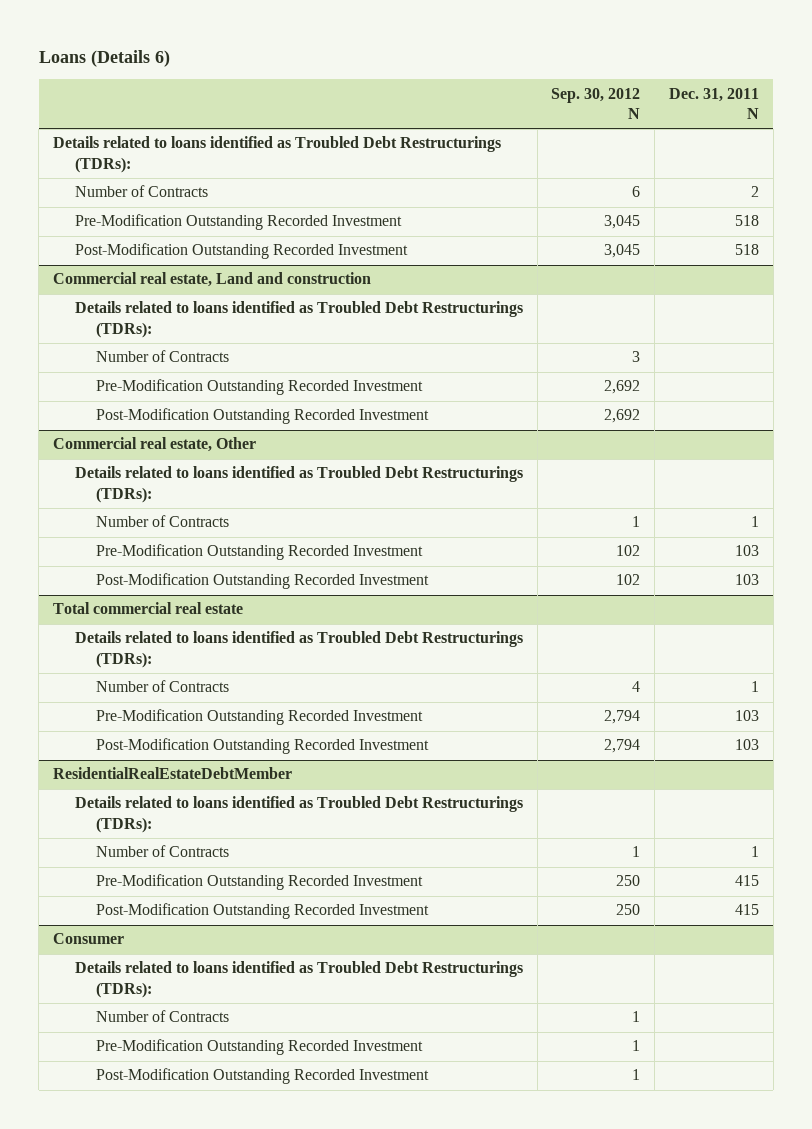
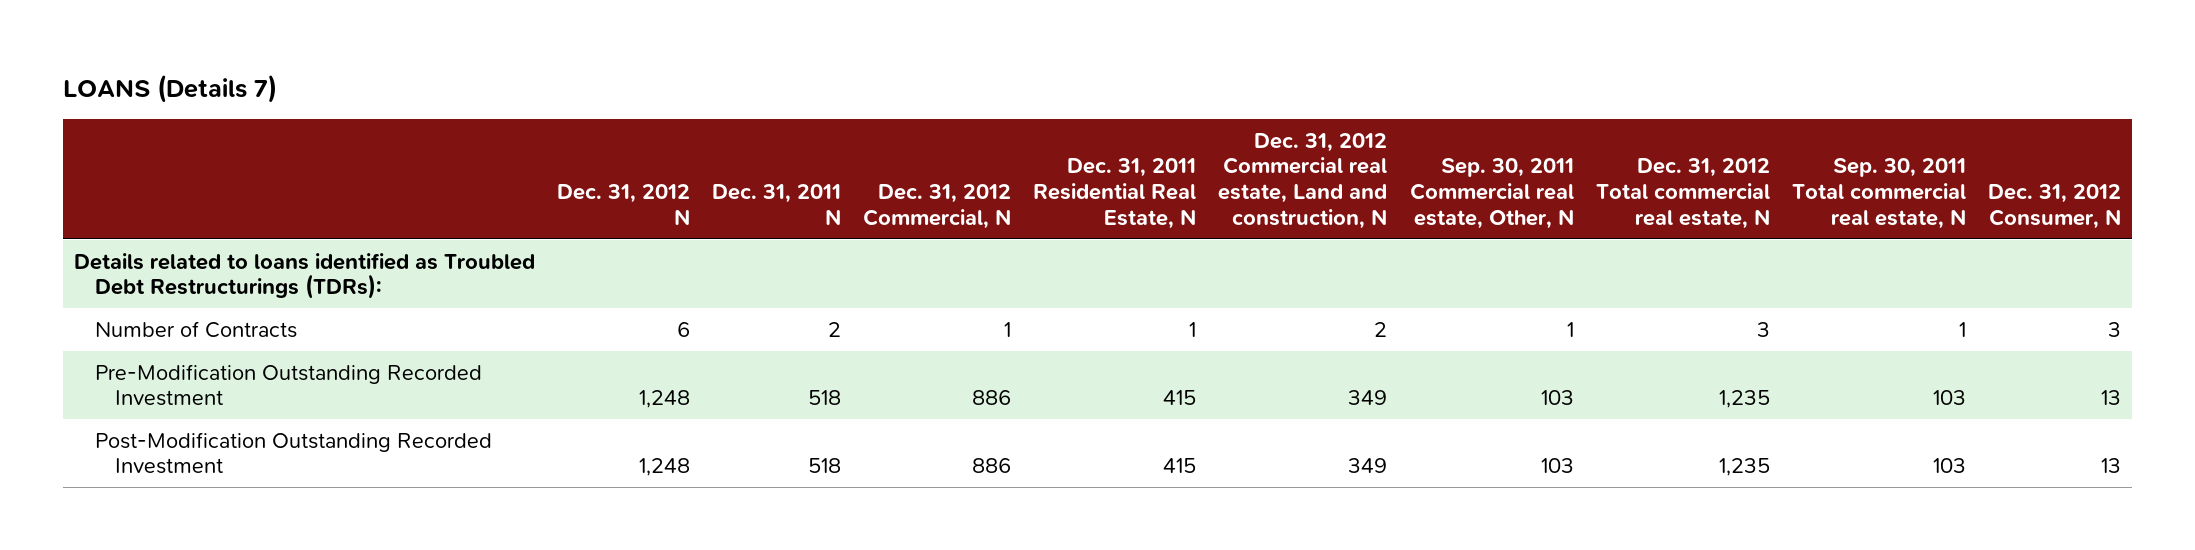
- Loans (Details 6)
+ LOANS (Details 7)
- | Sep. 30, 2012 N | Dec. 31, 2011 N
+ | Dec. 31, 2012 N | Dec. 31, 2011 N | Dec. 31, 2012 Commercial, N | Dec. 31, 2011 Residential Real Estate, N | Dec. 31, 2012 Commercial real estate, Land and construction, N | Sep. 30, 2011 Commercial real estate, Other, N | Dec. 31, 2012 Total commercial real estate, N | Sep. 30, 2011 Total commercial real estate, N | Dec. 31, 2012 Consumer, N
- Commercial real estate, Land and construction
- Details related to loans identified as Troubled Debt Restructurings (TDRs):
- Number of Contracts | 3 |
- Pre-Modification Outstanding Recorded Investment | 2,692 |
- Post-Modification Outstanding Recorded Investment | 2,692 |
- Commercial real estate, Other
- Details related to loans identified as Troubled Debt Restructurings (TDRs):
- Number of Contracts | 1 | 1
- Pre-Modification Outstanding Recorded Investment | 102 | 103
- Post-Modification Outstanding Recorded Investment | 102 | 103
- Total commercial real estate
- Details related to loans identified as Troubled Debt Restructurings (TDRs):
- Number of Contracts | 4 | 1
- Pre-Modification Outstanding Recorded Investment | 2,794 | 103
- Post-Modification Outstanding Recorded Investment | 2,794 | 103
- ResidentialRealEstateDebtMember
- Details related to loans identified as Troubled Debt Restructurings (TDRs):
- Number of Contracts | 1 | 1
- Pre-Modification Outstanding Recorded Investment | 250 | 415
- Post-Modification Outstanding Recorded Investment | 250 | 415
- Consumer
- Details related to loans identified as Troubled Debt Restructurings (TDRs):
- Number of Contracts | 1 |
- Pre-Modification Outstanding Recorded Investment | 1 |
- Post-Modification Outstanding Recorded Investment | 1 |

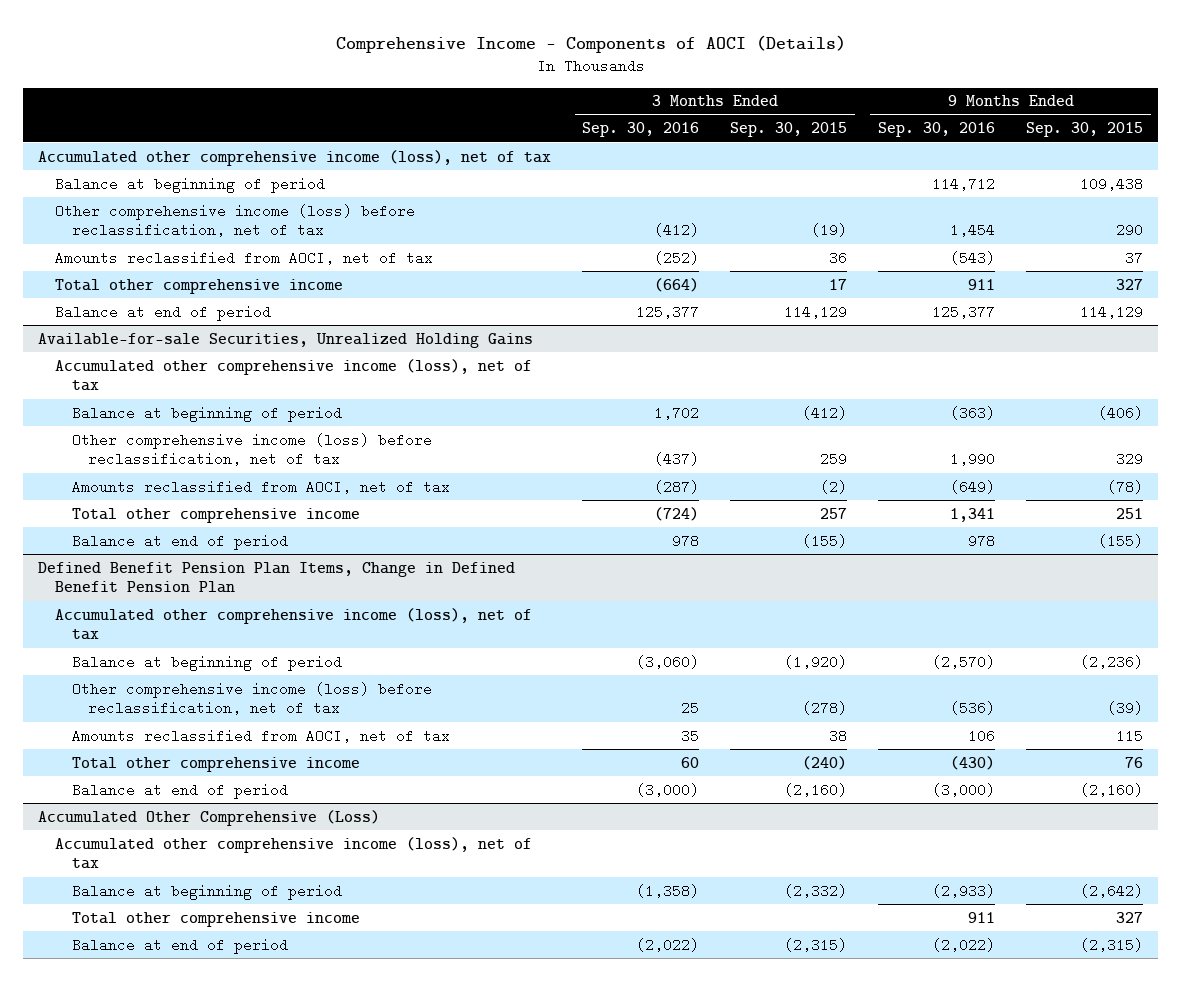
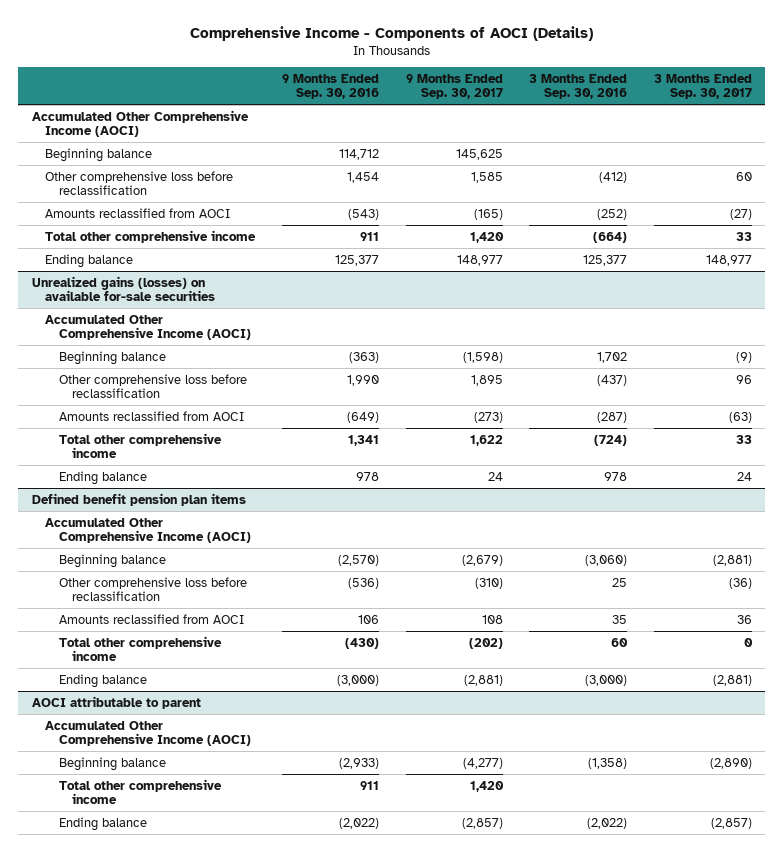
- | 3 Months Ended Sep. 30, 2016 | 3 Months Ended Sep. 30, 2015 | 9 Months Ended Sep. 30, 2016 | 9 Months Ended Sep. 30, 2015
+ | 9 Months Ended Sep. 30, 2016 | 9 Months Ended Sep. 30, 2017 | 3 Months Ended Sep. 30, 2016 | 3 Months Ended Sep. 30, 2017
- Accumulated other comprehensive income (loss), net of tax
- Balance at beginning of period | | | 114,712 | 109,438
- Other comprehensive income (loss) before reclassification, net of tax | (412) | (19) | 1,454 | 290
- Amounts reclassified from AOCI, net of tax | (252) | 36 | (543) | 37
+ Accumulated Other Comprehensive Income (AOCI)
+ Beginning balance | 114,712 | 145,625 | |
+ Other comprehensive loss before reclassification | 1,454 | 1,585 | (412) | 60
+ Amounts reclassified from AOCI | (543) | (165) | (252) | (27)
- Balance at end of period | 125,377 | 114,129 | 125,377 | 114,129
- Available-for-sale Securities, Unrealized Holding Gains
- Accumulated other comprehensive income (loss), net of tax
- Balance at beginning of period | 1,702 | (412) | (363) | (406)
- Other comprehensive income (loss) before reclassification, net of tax | (437) | 259 | 1,990 | 329
- Amounts reclassified from AOCI, net of tax | (287) | (2) | (649) | (78)
+ Ending balance | 125,377 | 148,977 | 125,377 | 148,977
+ Unrealized gains (losses) on available for-sale securities
+ Accumulated Other Comprehensive Income (AOCI)
+ Beginning balance | (363) | (1,598) | 1,702 | (9)
+ Other comprehensive loss before reclassification | 1,990 | 1,895 | (437) | 96
+ Amounts reclassified from AOCI | (649) | (273) | (287) | (63)
- Balance at end of period | 978 | (155) | 978 | (155)
- Defined Benefit Pension Plan Items, Change in Defined Benefit Pension Plan
- Accumulated other comprehensive income (loss), net of tax
- Balance at beginning of period | (3,060) | (1,920) | (2,570) | (2,236)
- Other comprehensive income (loss) before reclassification, net of tax | 25 | (278) | (536) | (39)
- Amounts reclassified from AOCI, net of tax | 35 | 38 | 106 | 115
+ Ending balance | 978 | 24 | 978 | 24
+ Defined benefit pension plan items
+ Accumulated Other Comprehensive Income (AOCI)
+ Beginning balance | (2,570) | (2,679) | (3,060) | (2,881)
+ Other comprehensive loss before reclassification | (536) | (310) | 25 | (36)
+ Amounts reclassified from AOCI | 106 | 108 | 35 | 36
- Balance at end of period | (3,000) | (2,160) | (3,000) | (2,160)
- Accumulated Other Comprehensive (Loss)
- Accumulated other comprehensive income (loss), net of tax
- Balance at beginning of period | (1,358) | (2,332) | (2,933) | (2,642)
+ Ending balance | (3,000) | (2,881) | (3,000) | (2,881)
+ AOCI attributable to parent
+ Accumulated Other Comprehensive Income (AOCI)
+ Beginning balance | (2,933) | (4,277) | (1,358) | (2,890)
- Balance at end of period | (2,022) | (2,315) | (2,022) | (2,315)
+ Ending balance | (2,022) | (2,857) | (2,022) | (2,857)

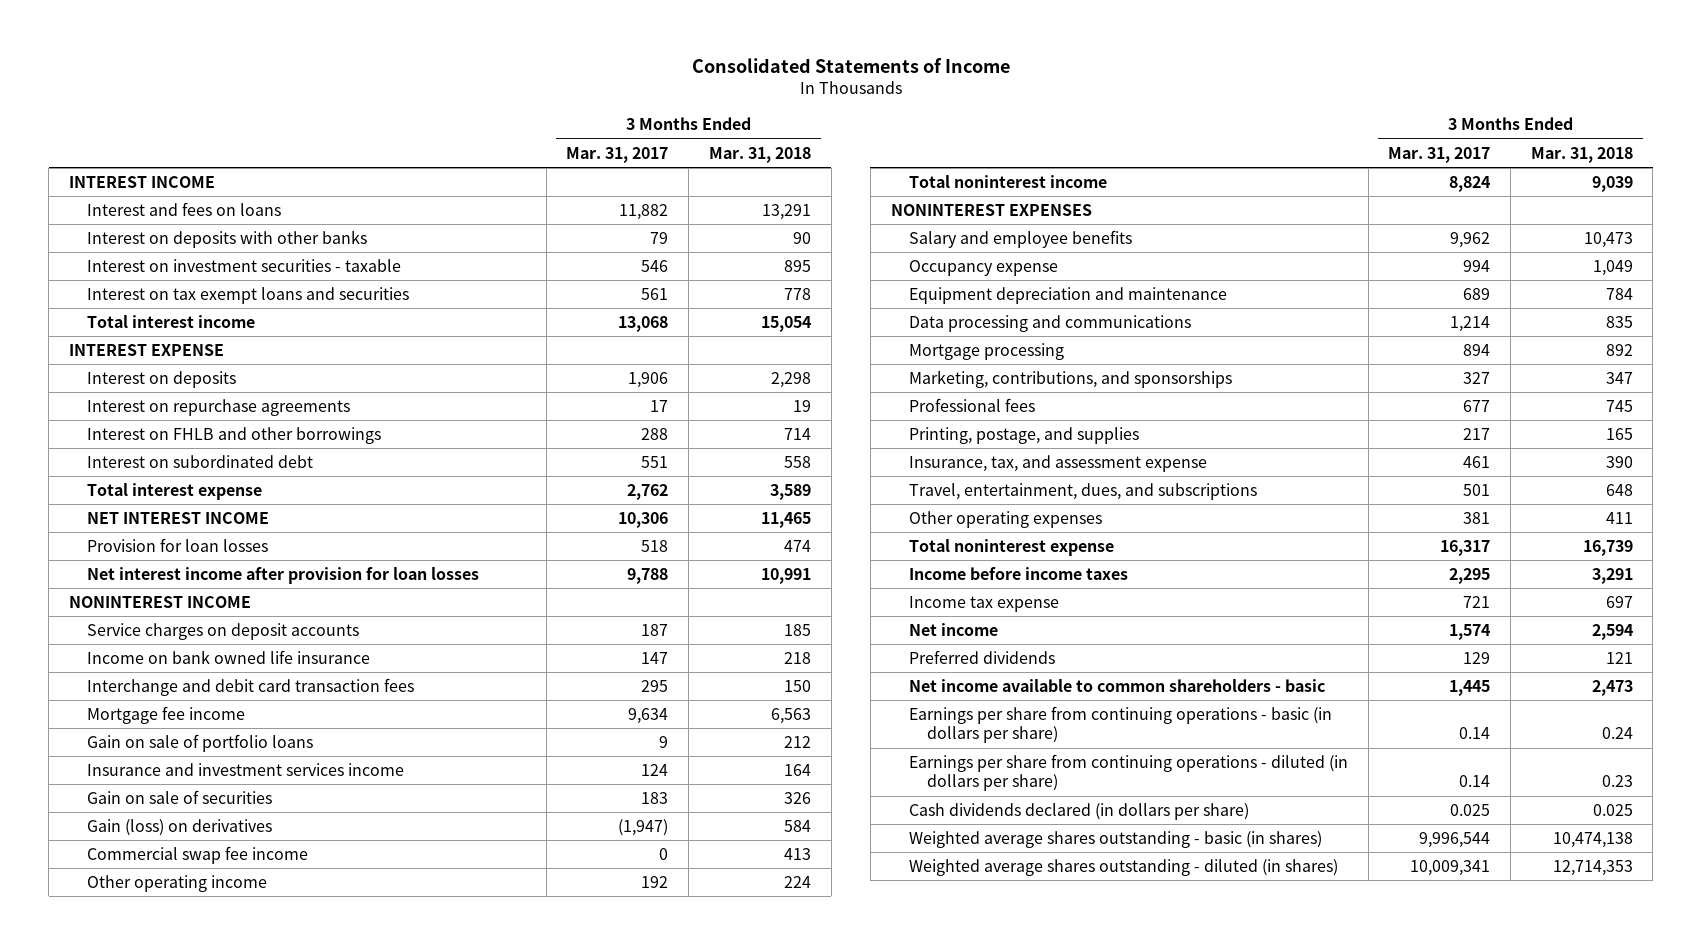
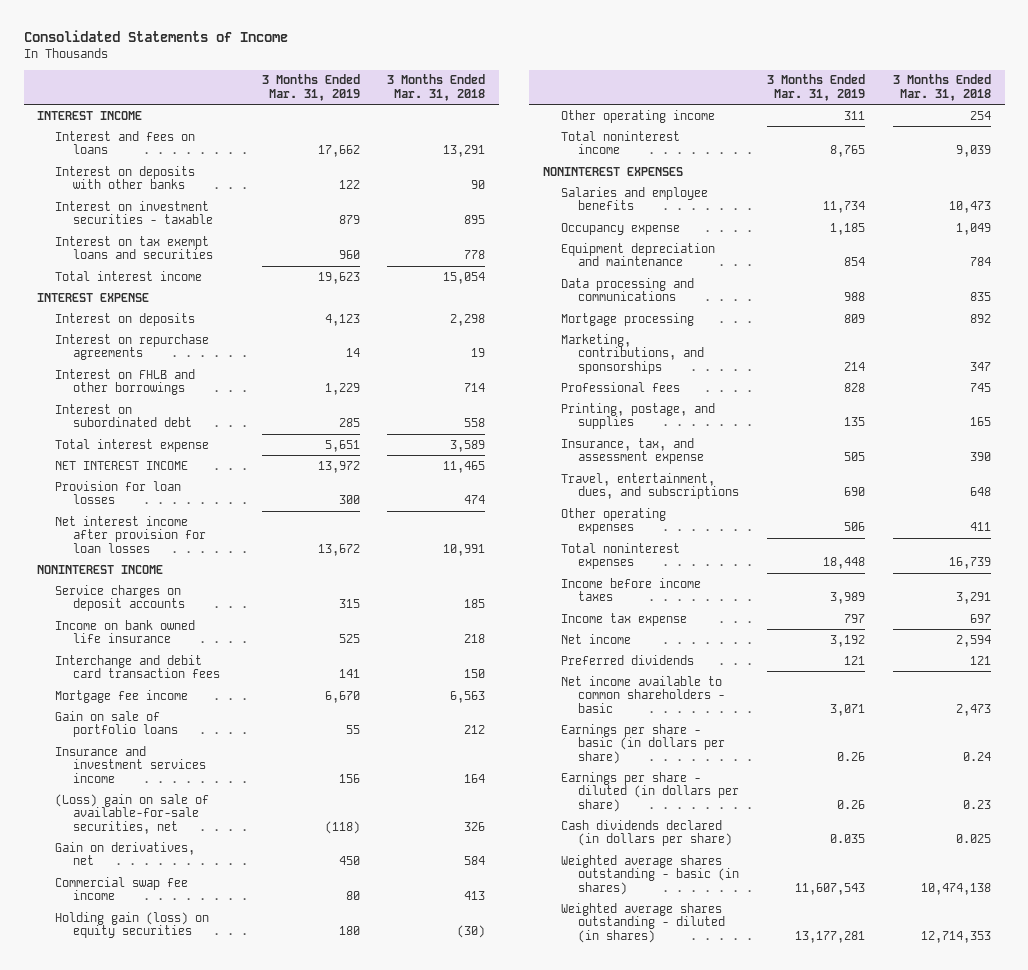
- | 3 Months Ended Mar. 31, 2017 | 3 Months Ended Mar. 31, 2018
+ | 3 Months Ended Mar. 31, 2019 | 3 Months Ended Mar. 31, 2018
- Gain on sale of securities | 183 | 326
- Gain (loss) on derivatives | (1,947) | 584
+ (Loss) gain on sale of available-for-sale securities, net | (118) | 326
+ Gain on derivatives, net | 450 | 584
- Other operating income | 192 | 224
+ Holding gain (loss) on equity securities | 180 | (30)
+ Other operating income | 311 | 254
- Salary and employee benefits | 9,962 | 10,473
+ Salaries and employee benefits | 11,734 | 10,473
- Total noninterest expense | 16,317 | 16,739
+ Total noninterest expenses | 18,448 | 16,739
- Earnings per share from continuing operations - basic (in dollars per share) | 0.14 | 0.24
- Earnings per share from continuing operations - diluted (in dollars per share) | 0.14 | 0.23
+ Earnings per share - basic (in dollars per share) | 0.26 | 0.24
+ Earnings per share - diluted (in dollars per share) | 0.26 | 0.23

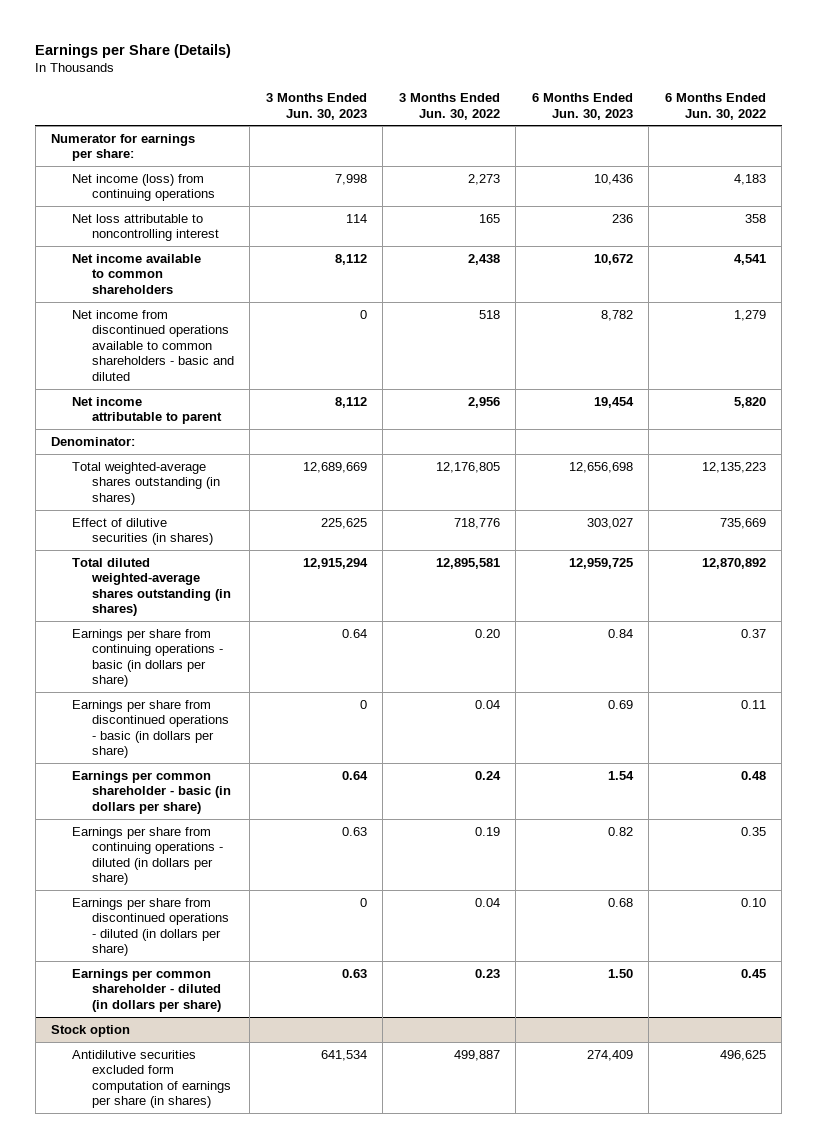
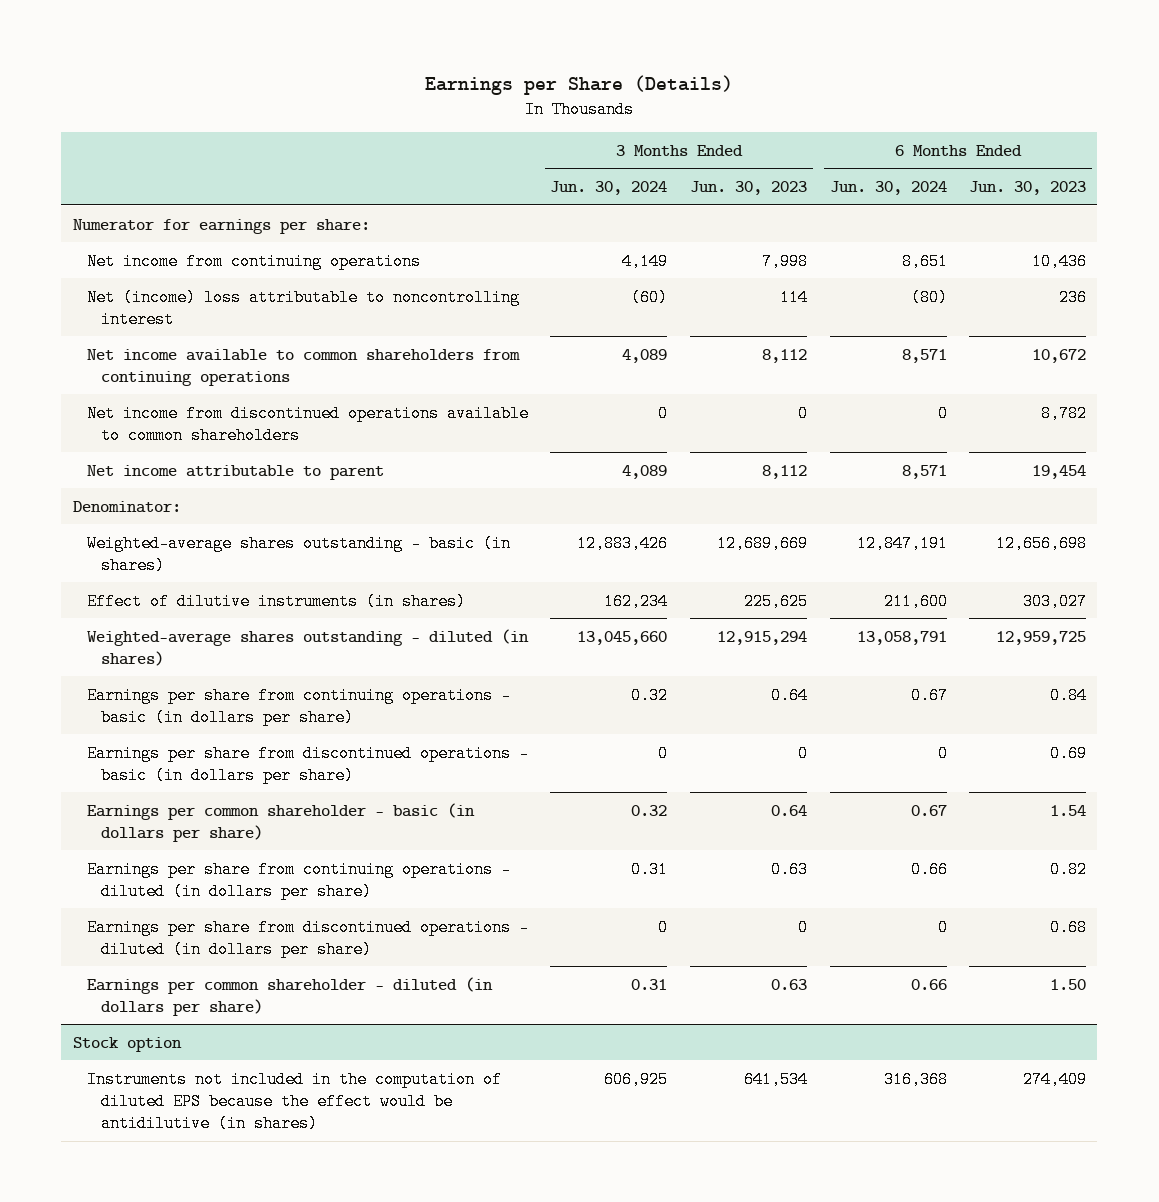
- | 3 Months Ended Jun. 30, 2023 | 3 Months Ended Jun. 30, 2022 | 6 Months Ended Jun. 30, 2023 | 6 Months Ended Jun. 30, 2022
+ | 3 Months Ended Jun. 30, 2024 | 3 Months Ended Jun. 30, 2023 | 6 Months Ended Jun. 30, 2024 | 6 Months Ended Jun. 30, 2023
- Net income (loss) from continuing operations | 7,998 | 2,273 | 10,436 | 4,183
- Net loss attributable to noncontrolling interest | 114 | 165 | 236 | 358
- Net income available to common shareholders | 8,112 | 2,438 | 10,672 | 4,541
- Net income from discontinued operations available to common shareholders - basic and diluted | 0 | 518 | 8,782 | 1,279
+ Net income from continuing operations | 4,149 | 7,998 | 8,651 | 10,436
+ Net (income) loss attributable to noncontrolling interest | (60) | 114 | (80) | 236
+ Net income available to common shareholders from continuing operations | 4,089 | 8,112 | 8,571 | 10,672
+ Net income from discontinued operations available to common shareholders | 0 | 0 | 0 | 8,782
- Total weighted-average shares outstanding (in shares) | 12,689,669 | 12,176,805 | 12,656,698 | 12,135,223
- Effect of dilutive securities (in shares) | 225,625 | 718,776 | 303,027 | 735,669
- Total diluted weighted-average shares outstanding (in shares) | 12,915,294 | 12,895,581 | 12,959,725 | 12,870,892
+ Weighted-average shares outstanding - basic (in shares) | 12,883,426 | 12,689,669 | 12,847,191 | 12,656,698
+ Effect of dilutive instruments (in shares) | 162,234 | 225,625 | 211,600 | 303,027
+ Weighted-average shares outstanding - diluted (in shares) | 13,045,660 | 12,915,294 | 13,058,791 | 12,959,725
@ Stock option
- Antidilutive securities excluded form computation of earnings per share (in shares) | 641,534 | 499,887 | 274,409 | 496,625
+ Instruments not included in the computation of diluted EPS because the effect would be antidilutive (in shares) | 606,925 | 641,534 | 316,368 | 274,409

